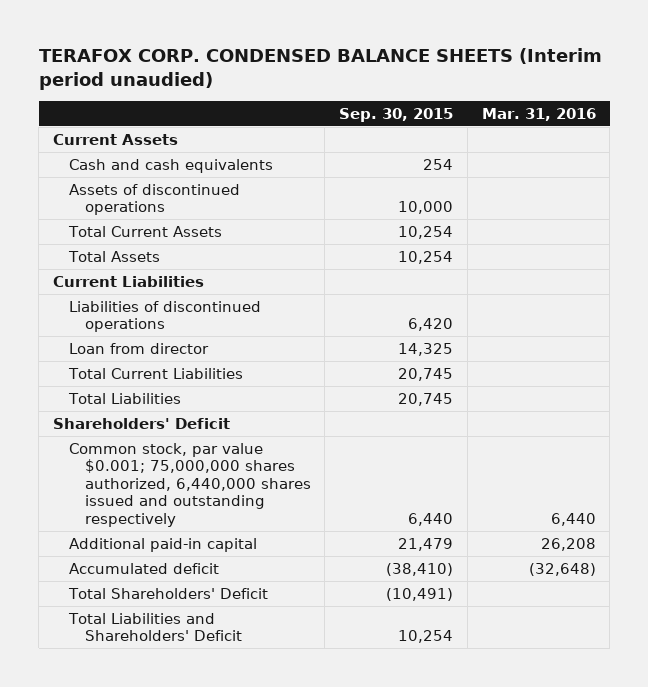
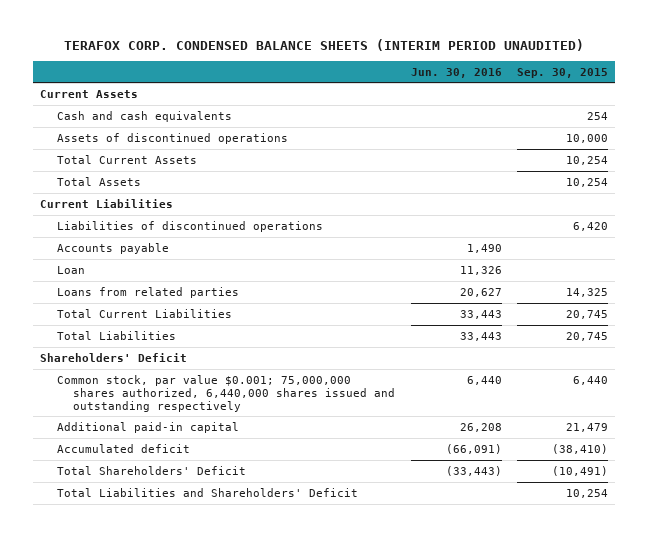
- TERAFOX CORP. CONDENSED BALANCE SHEETS (Interim period unaudied)
+ TERAFOX CORP. CONDENSED BALANCE SHEETS (INTERIM PERIOD UNAUDITED)
- | Sep. 30, 2015 | Mar. 31, 2016
+ | Jun. 30, 2016 | Sep. 30, 2015
- Loan from director | 14,325 |
+ Accounts payable | 1,490 |
+ Loan | 11,326 |
+ Loans from related parties | 20,627 | 14,325

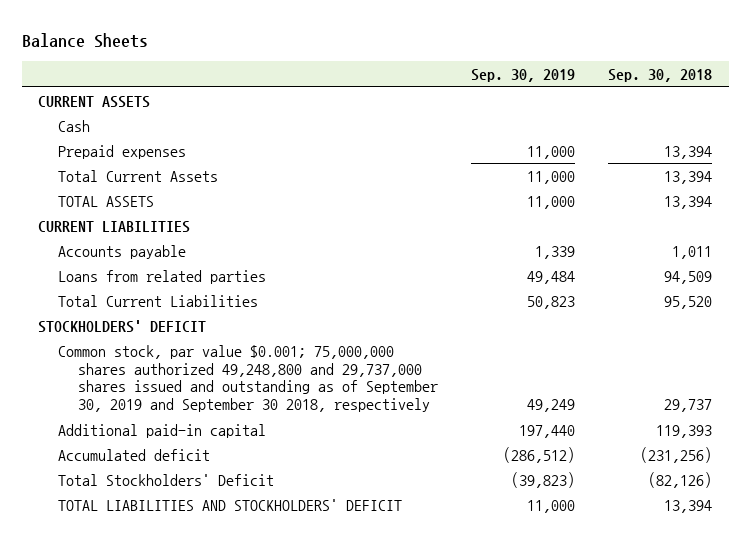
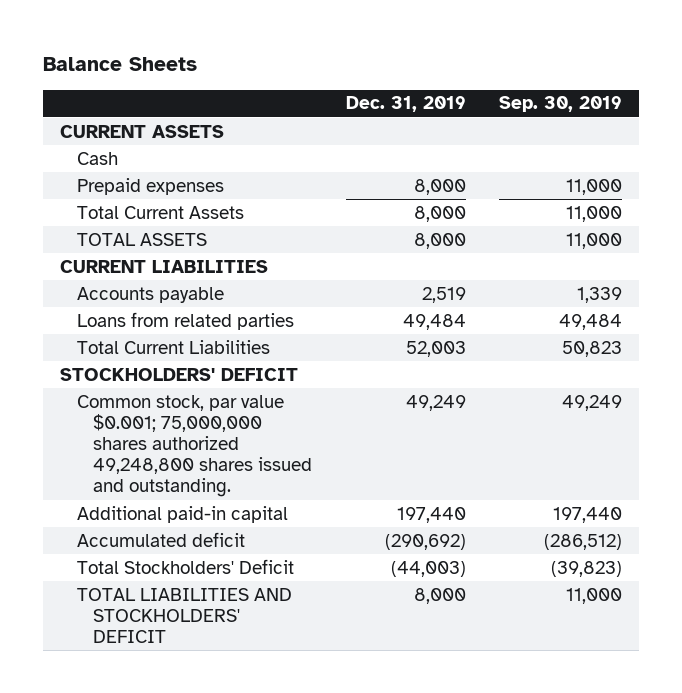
- | Sep. 30, 2019 | Sep. 30, 2018
+ | Dec. 31, 2019 | Sep. 30, 2019
- Common stock, par value $0.001; 75,000,000 shares authorized 49,248,800 and 29,737,000 shares issued and outstanding as of September 30, 2019 and September 30 2018, respectively | 49,249 | 29,737
+ Common stock, par value $0.001; 75,000,000 shares authorized 49,248,800 shares issued and outstanding. | 49,249 | 49,249

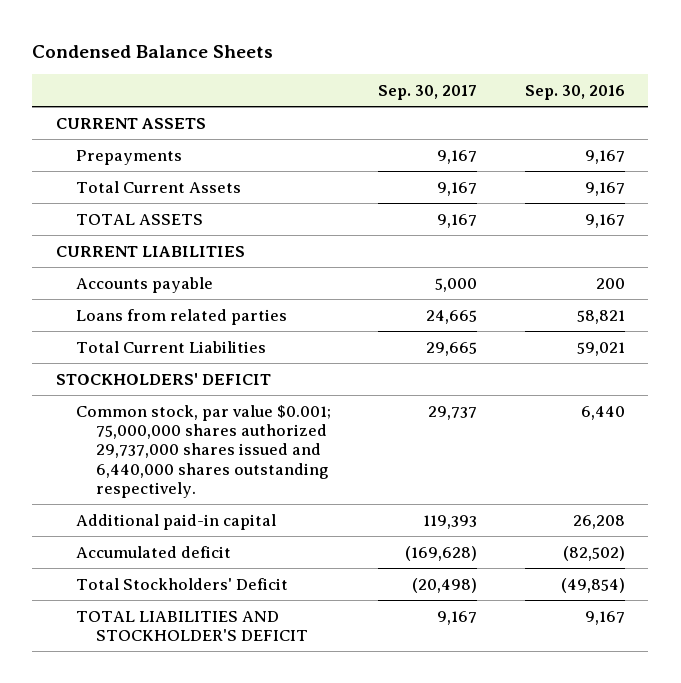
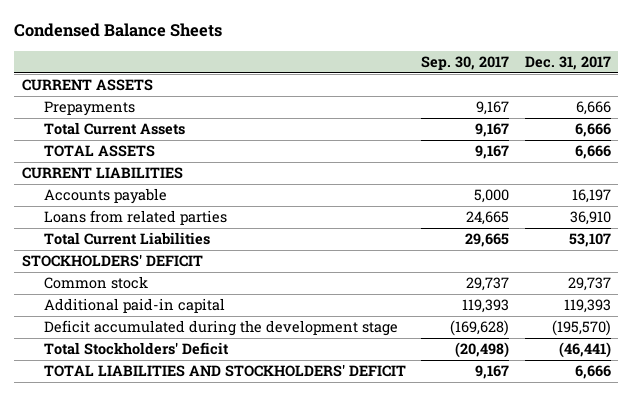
- | Sep. 30, 2017 | Sep. 30, 2016
+ | Sep. 30, 2017 | Dec. 31, 2017
- Common stock, par value $0.001; 75,000,000 shares authorized 29,737,000 shares issued and 6,440,000 shares outstanding respectively. | 29,737 | 6,440
+ Common stock | 29,737 | 29,737
- Accumulated deficit | (169,628) | (82,502)
+ Deficit accumulated during the development stage | (169,628) | (195,570)
- TOTAL LIABILITIES AND STOCKHOLDER'S DEFICIT | 9,167 | 9,167
+ TOTAL LIABILITIES AND STOCKHOLDERS' DEFICIT | 9,167 | 6,666

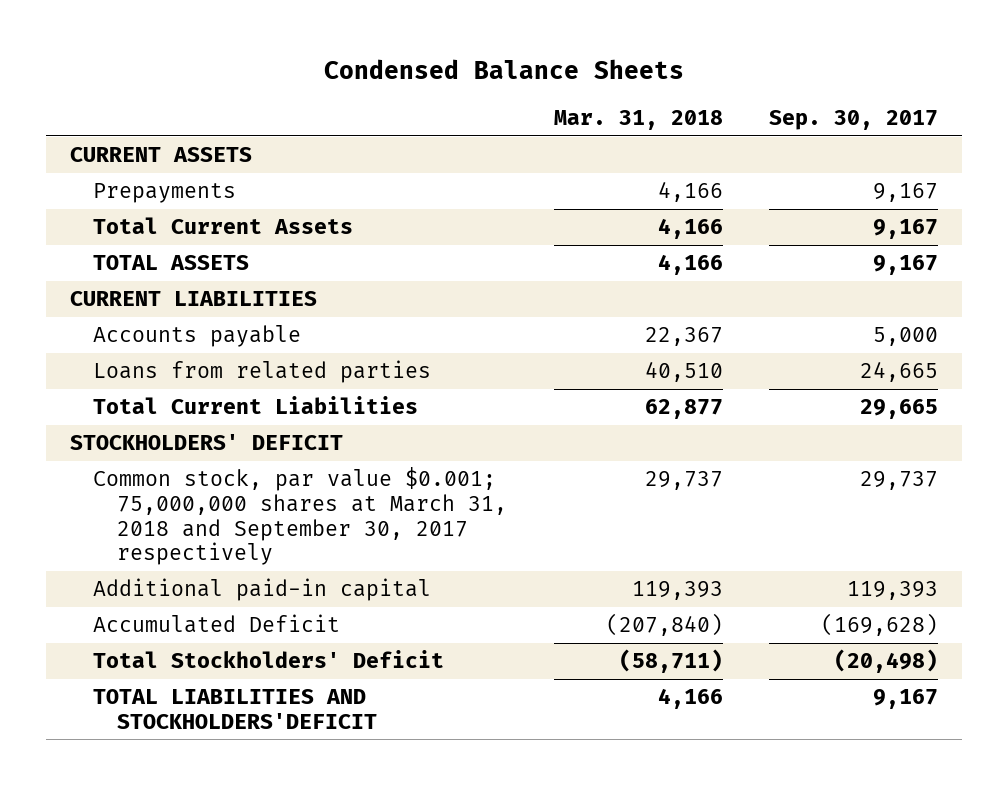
- | Sep. 30, 2017 | Dec. 31, 2017
+ | Mar. 31, 2018 | Sep. 30, 2017
- Common stock | 29,737 | 29,737
+ Common stock, par value $0.001; 75,000,000 shares at March 31, 2018 and September 30, 2017 respectively | 29,737 | 29,737
- Deficit accumulated during the development stage | (169,628) | (195,570)
+ Accumulated Deficit | (207,840) | (169,628)
- TOTAL LIABILITIES AND STOCKHOLDERS' DEFICIT | 9,167 | 6,666
+ TOTAL LIABILITIES AND STOCKHOLDERS'DEFICIT | 4,166 | 9,167

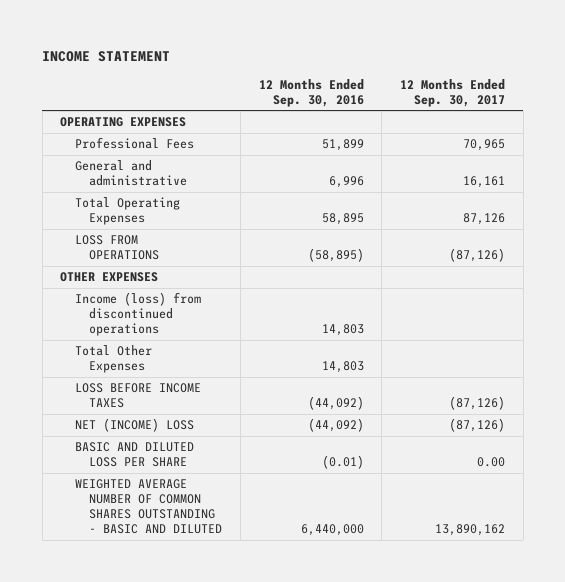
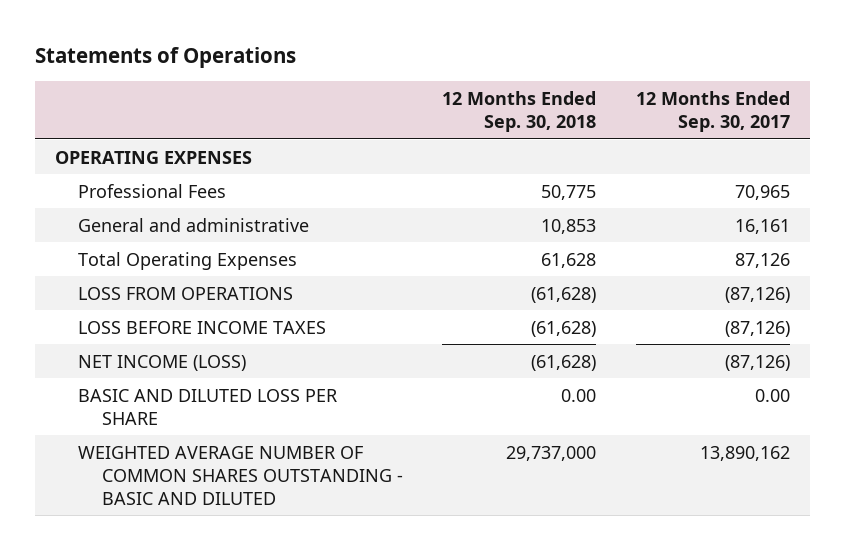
- INCOME STATEMENT
+ Statements of Operations
- | 12 Months Ended Sep. 30, 2016 | 12 Months Ended Sep. 30, 2017
+ | 12 Months Ended Sep. 30, 2018 | 12 Months Ended Sep. 30, 2017
- OTHER EXPENSES
- Income (loss) from discontinued operations | 14,803 |
- Total Other Expenses | 14,803 |
- NET (INCOME) LOSS | (44,092) | (87,126)
+ NET INCOME (LOSS) | (61,628) | (87,126)

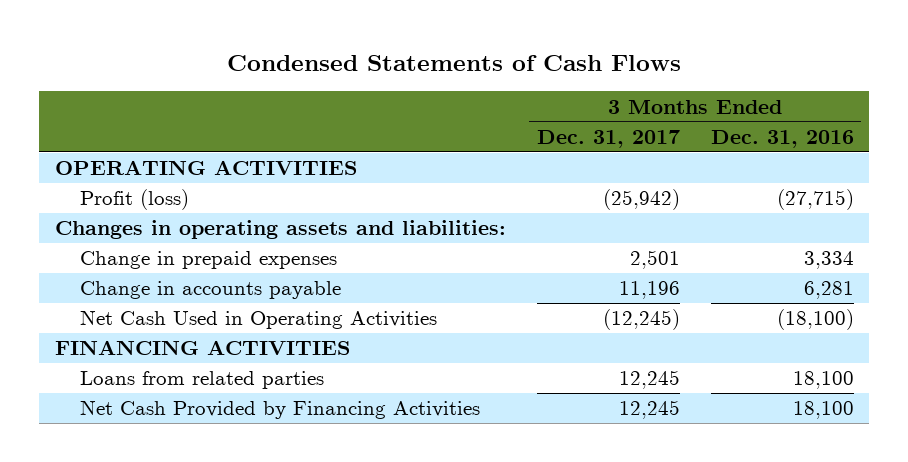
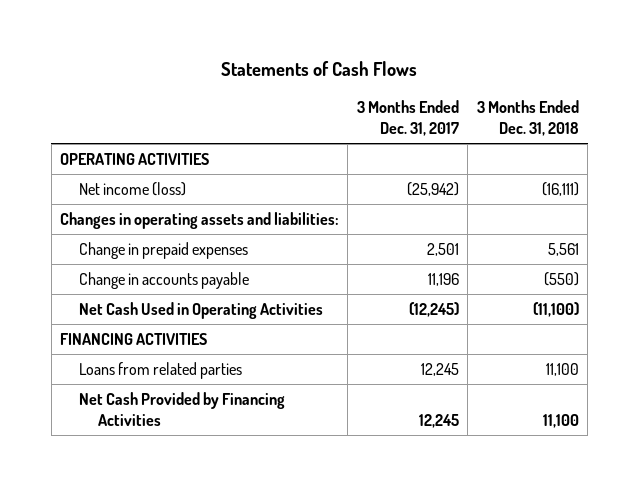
- Condensed Statements of Cash Flows
+ Statements of Cash Flows
- | 3 Months Ended Dec. 31, 2017 | 3 Months Ended Dec. 31, 2016
+ | 3 Months Ended Dec. 31, 2017 | 3 Months Ended Dec. 31, 2018
- Profit (loss) | (25,942) | (27,715)
+ Net income (loss) | (25,942) | (16,111)

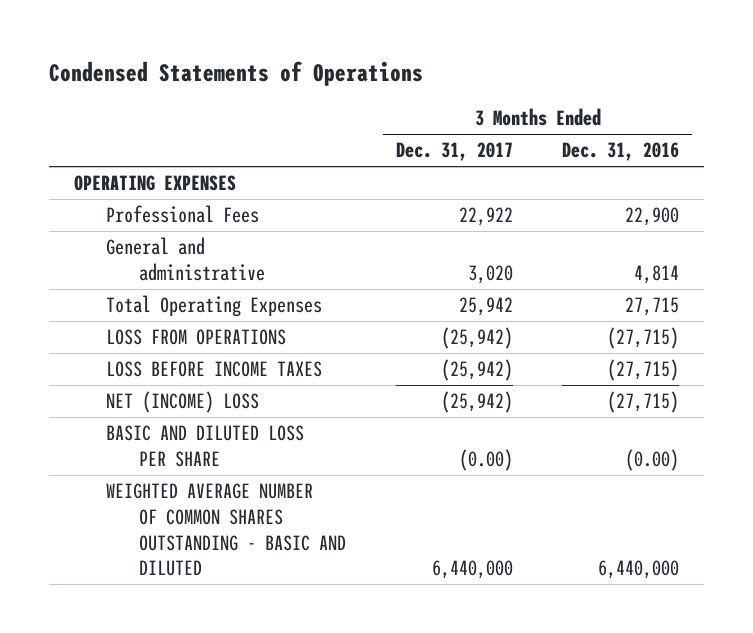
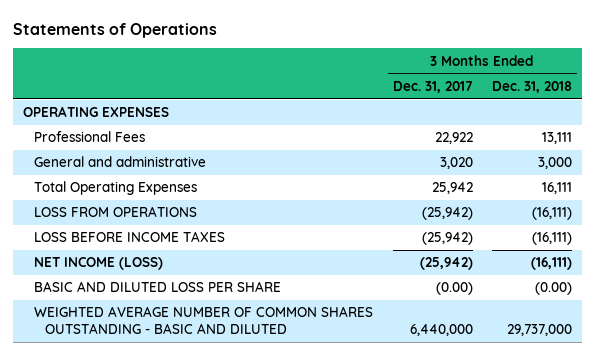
- Condensed Statements of Operations
+ Statements of Operations
- | 3 Months Ended Dec. 31, 2017 | 3 Months Ended Dec. 31, 2016
+ | 3 Months Ended Dec. 31, 2017 | 3 Months Ended Dec. 31, 2018
- NET (INCOME) LOSS | (25,942) | (27,715)
+ NET INCOME (LOSS) | (25,942) | (16,111)

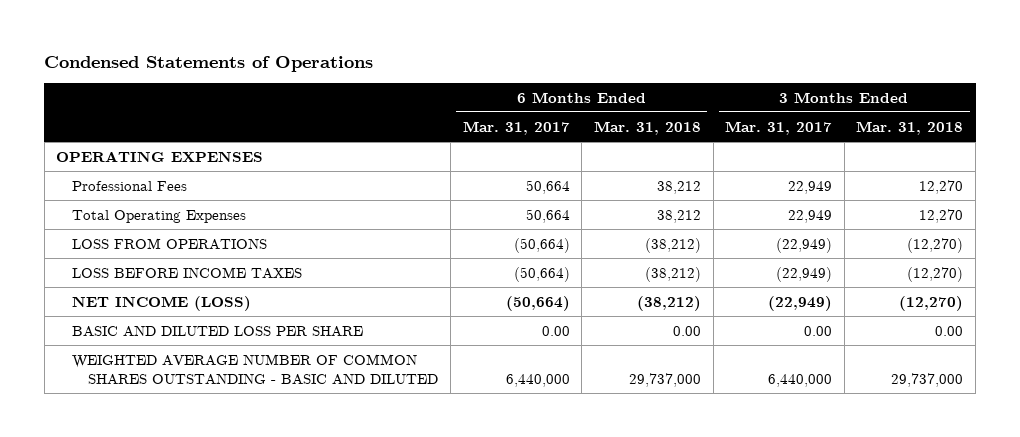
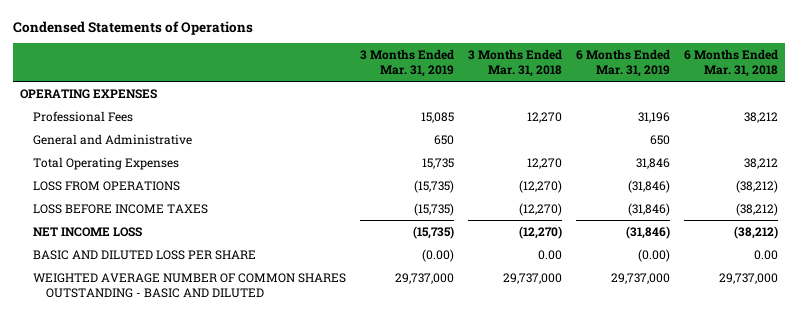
- | 6 Months Ended Mar. 31, 2017 | 6 Months Ended Mar. 31, 2018 | 3 Months Ended Mar. 31, 2017 | 3 Months Ended Mar. 31, 2018
+ | 3 Months Ended Mar. 31, 2019 | 3 Months Ended Mar. 31, 2018 | 6 Months Ended Mar. 31, 2019 | 6 Months Ended Mar. 31, 2018
+ General and Administrative | 650 | | 650 |
- NET INCOME (LOSS) | (50,664) | (38,212) | (22,949) | (12,270)
+ NET INCOME LOSS | (15,735) | (12,270) | (31,846) | (38,212)

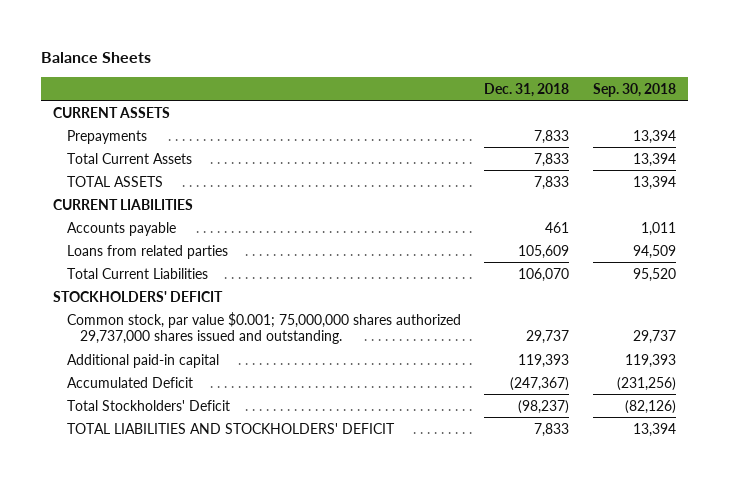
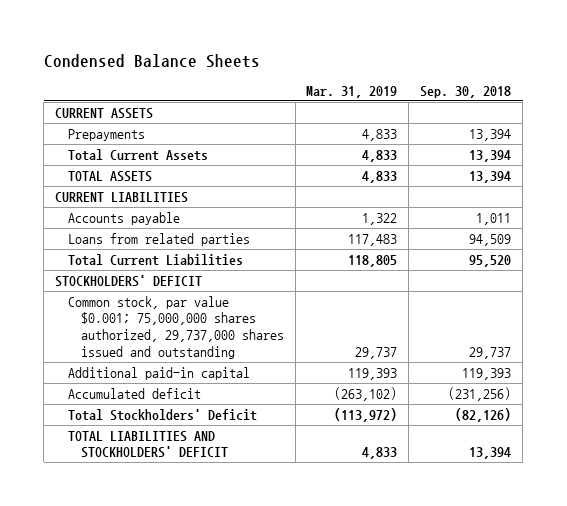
- Balance Sheets
+ Condensed Balance Sheets
- | Dec. 31, 2018 | Sep. 30, 2018
+ | Mar. 31, 2019 | Sep. 30, 2018
- Common stock, par value $0.001; 75,000,000 shares authorized 29,737,000 shares issued and outstanding. | 29,737 | 29,737
+ Common stock, par value $0.001; 75,000,000 shares authorized, 29,737,000 shares issued and outstanding | 29,737 | 29,737
- Accumulated Deficit | (247,367) | (231,256)
+ Accumulated deficit | (263,102) | (231,256)

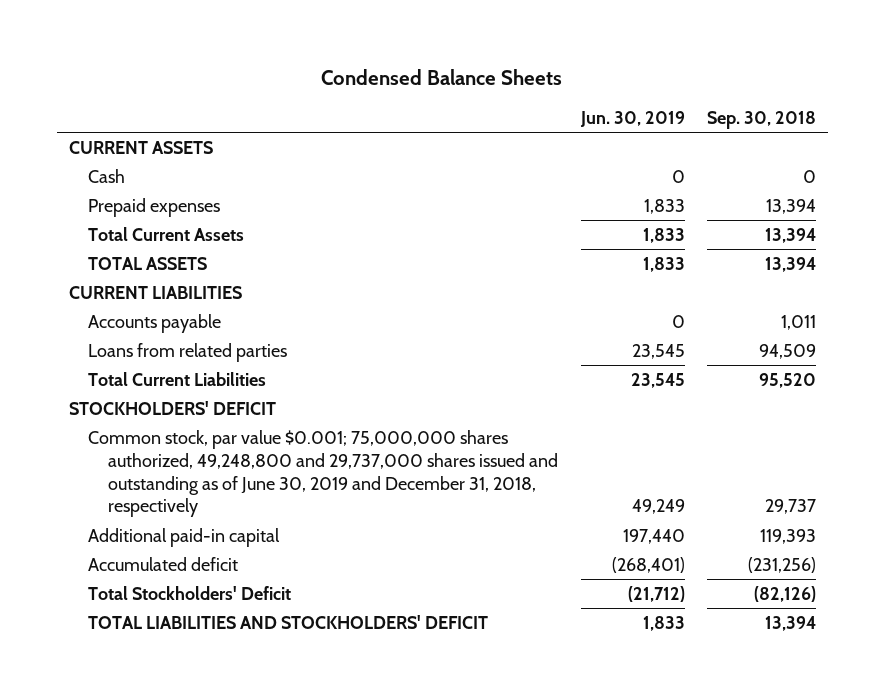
- | Mar. 31, 2019 | Sep. 30, 2018
+ | Jun. 30, 2019 | Sep. 30, 2018
- Prepayments | 4,833 | 13,394
+ Cash | 0 | 0
+ Prepaid expenses | 1,833 | 13,394
- Common stock, par value $0.001; 75,000,000 shares authorized, 29,737,000 shares issued and outstanding | 29,737 | 29,737
+ Common stock, par value $0.001; 75,000,000 shares authorized, 49,248,800 and 29,737,000 shares issued and outstanding as of June 30, 2019 and December 31, 2018, respectively | 49,249 | 29,737

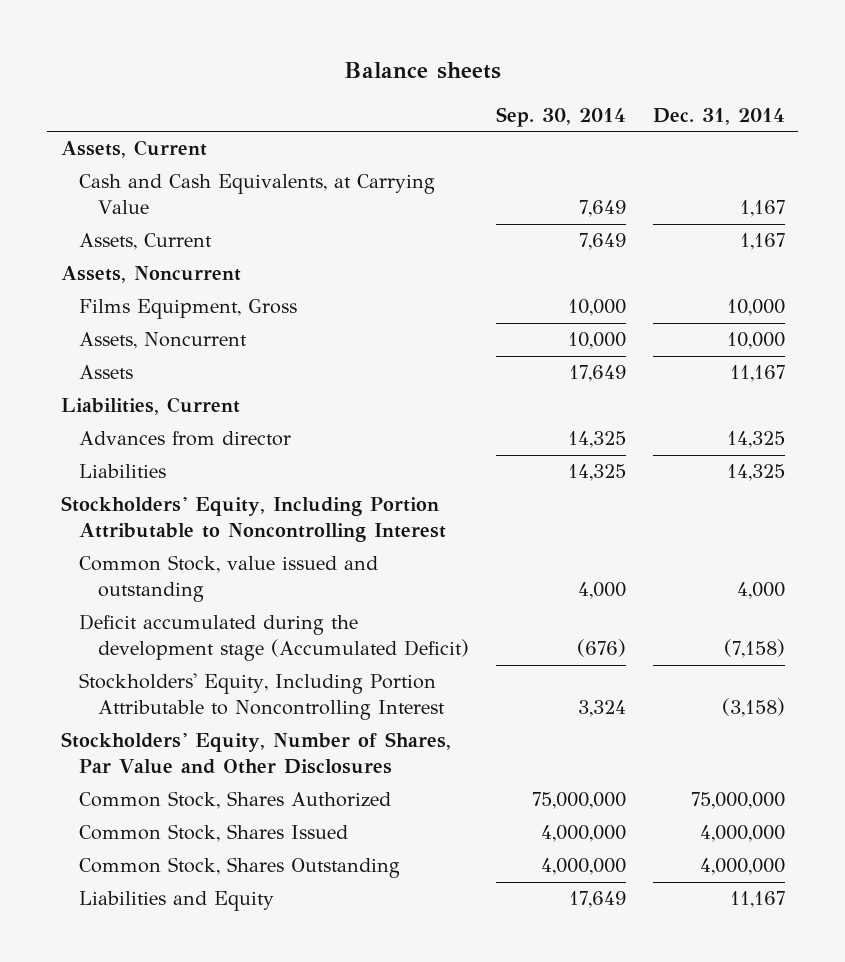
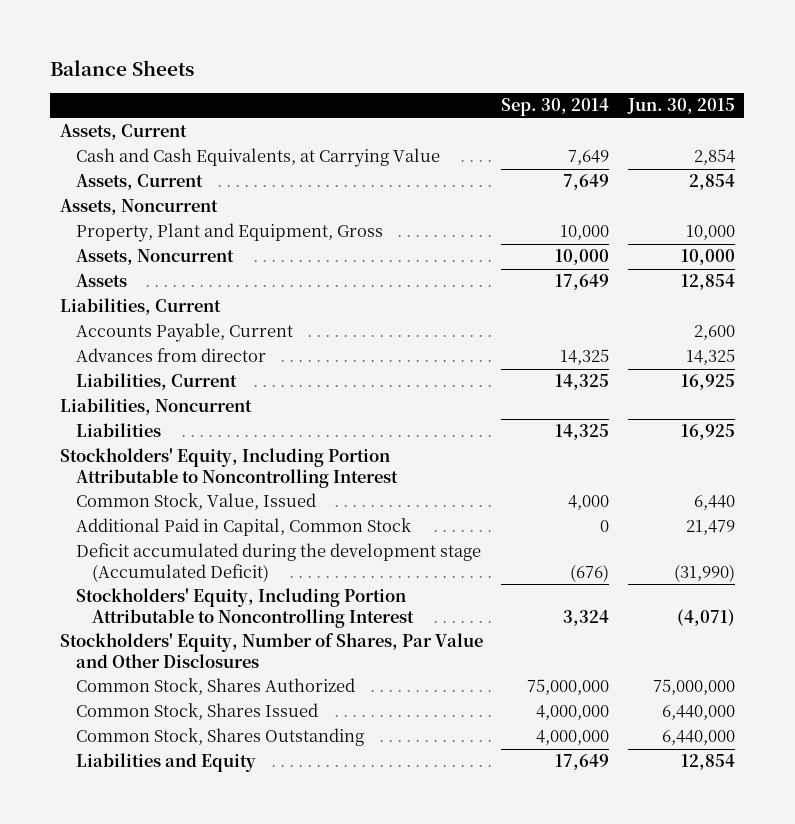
- Balance sheets
+ Balance Sheets
- | Sep. 30, 2014 | Dec. 31, 2014
+ | Sep. 30, 2014 | Jun. 30, 2015
- Films Equipment, Gross | 10,000 | 10,000
+ Property, Plant and Equipment, Gross | 10,000 | 10,000
+ Accounts Payable, Current | | 2,600
+ Liabilities, Current | 14,325 | 16,925
+ Liabilities, Noncurrent
- Common Stock, value issued and outstanding | 4,000 | 4,000
+ Common Stock, Value, Issued | 4,000 | 6,440
+ Additional Paid in Capital, Common Stock | 0 | 21,479

